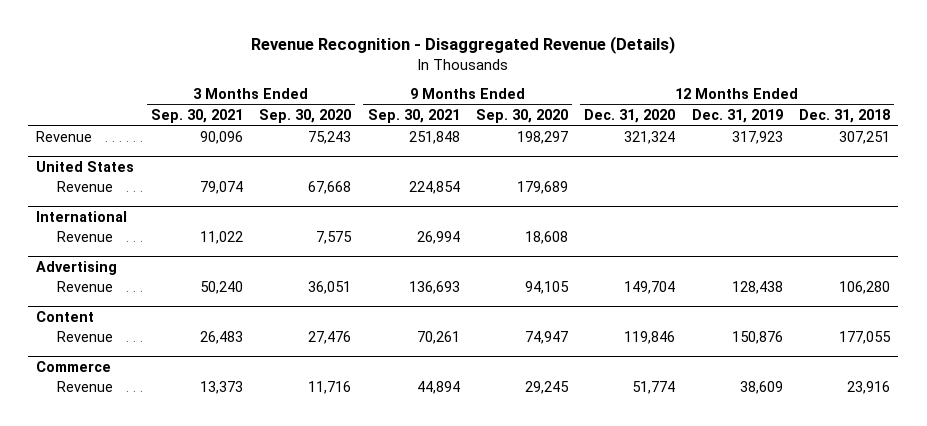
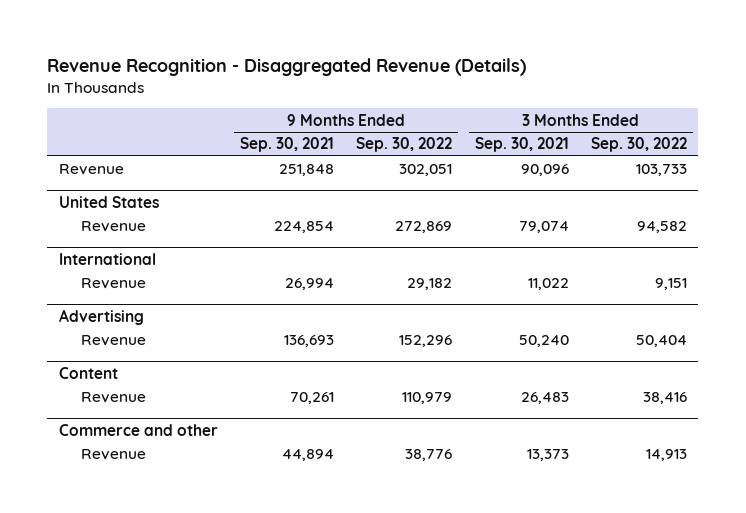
- | 3 Months Ended Sep. 30, 2021 | 3 Months Ended Sep. 30, 2020 | 9 Months Ended Sep. 30, 2021 | 9 Months Ended Sep. 30, 2020 | 12 Months Ended Dec. 31, 2020 | 12 Months Ended Dec. 31, 2019 | 12 Months Ended Dec. 31, 2018
+ | 9 Months Ended Sep. 30, 2021 | 9 Months Ended Sep. 30, 2022 | 3 Months Ended Sep. 30, 2021 | 3 Months Ended Sep. 30, 2022
- Commerce
+ Commerce and other

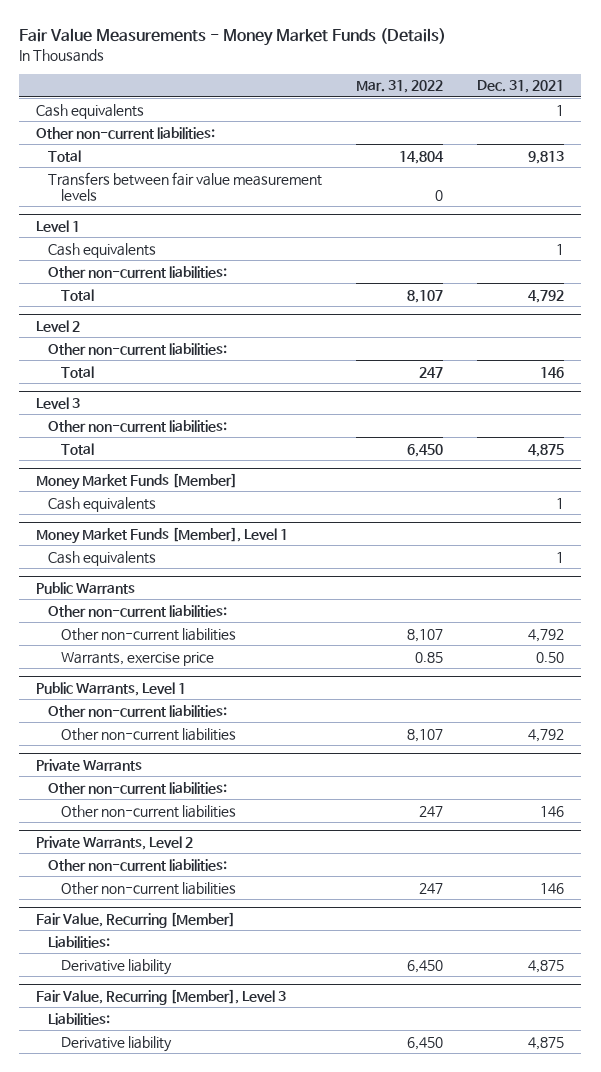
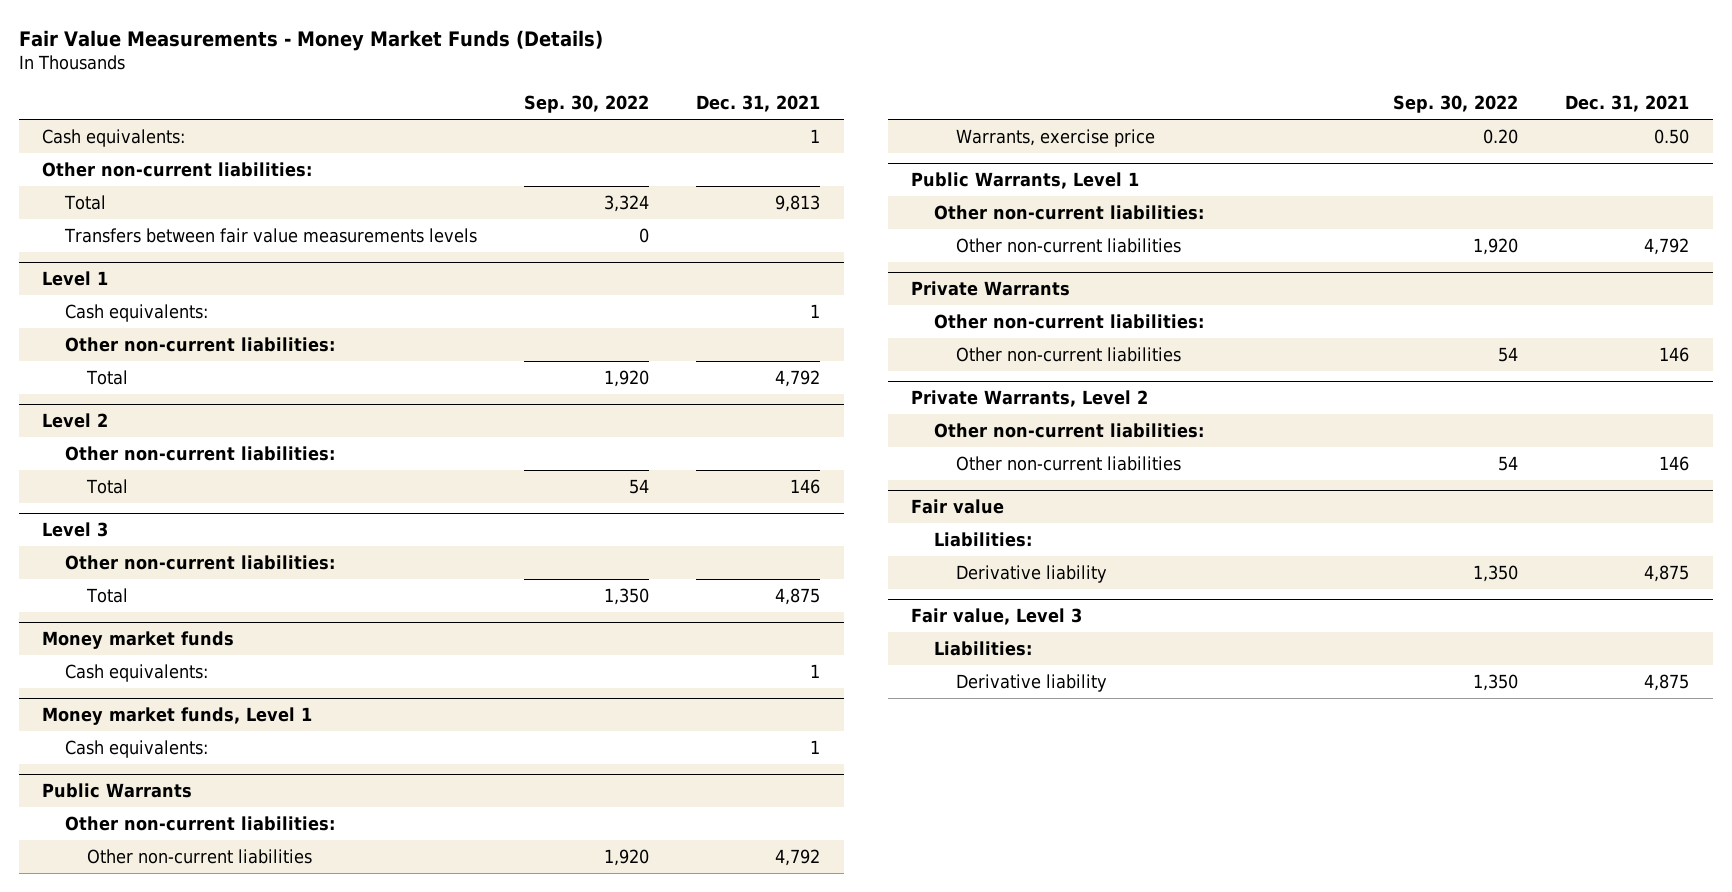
- | Mar. 31, 2022 | Dec. 31, 2021
+ | Sep. 30, 2022 | Dec. 31, 2021
- Cash equivalents | | 1
+ Cash equivalents: | | 1
- Transfers between fair value measurement levels | 0 |
+ Transfers between fair value measurements levels | 0 |
@ Level 1
- Cash equivalents | | 1
+ Cash equivalents: | | 1
- Money Market Funds [Member]
- Cash equivalents | | 1
- Money Market Funds [Member], Level 1
- Cash equivalents | | 1
+ Money market funds
+ Cash equivalents: | | 1
+ Money market funds, Level 1
+ Cash equivalents: | | 1
- Fair Value, Recurring [Member]
+ Fair value
- Fair Value, Recurring [Member], Level 3
+ Fair value, Level 3

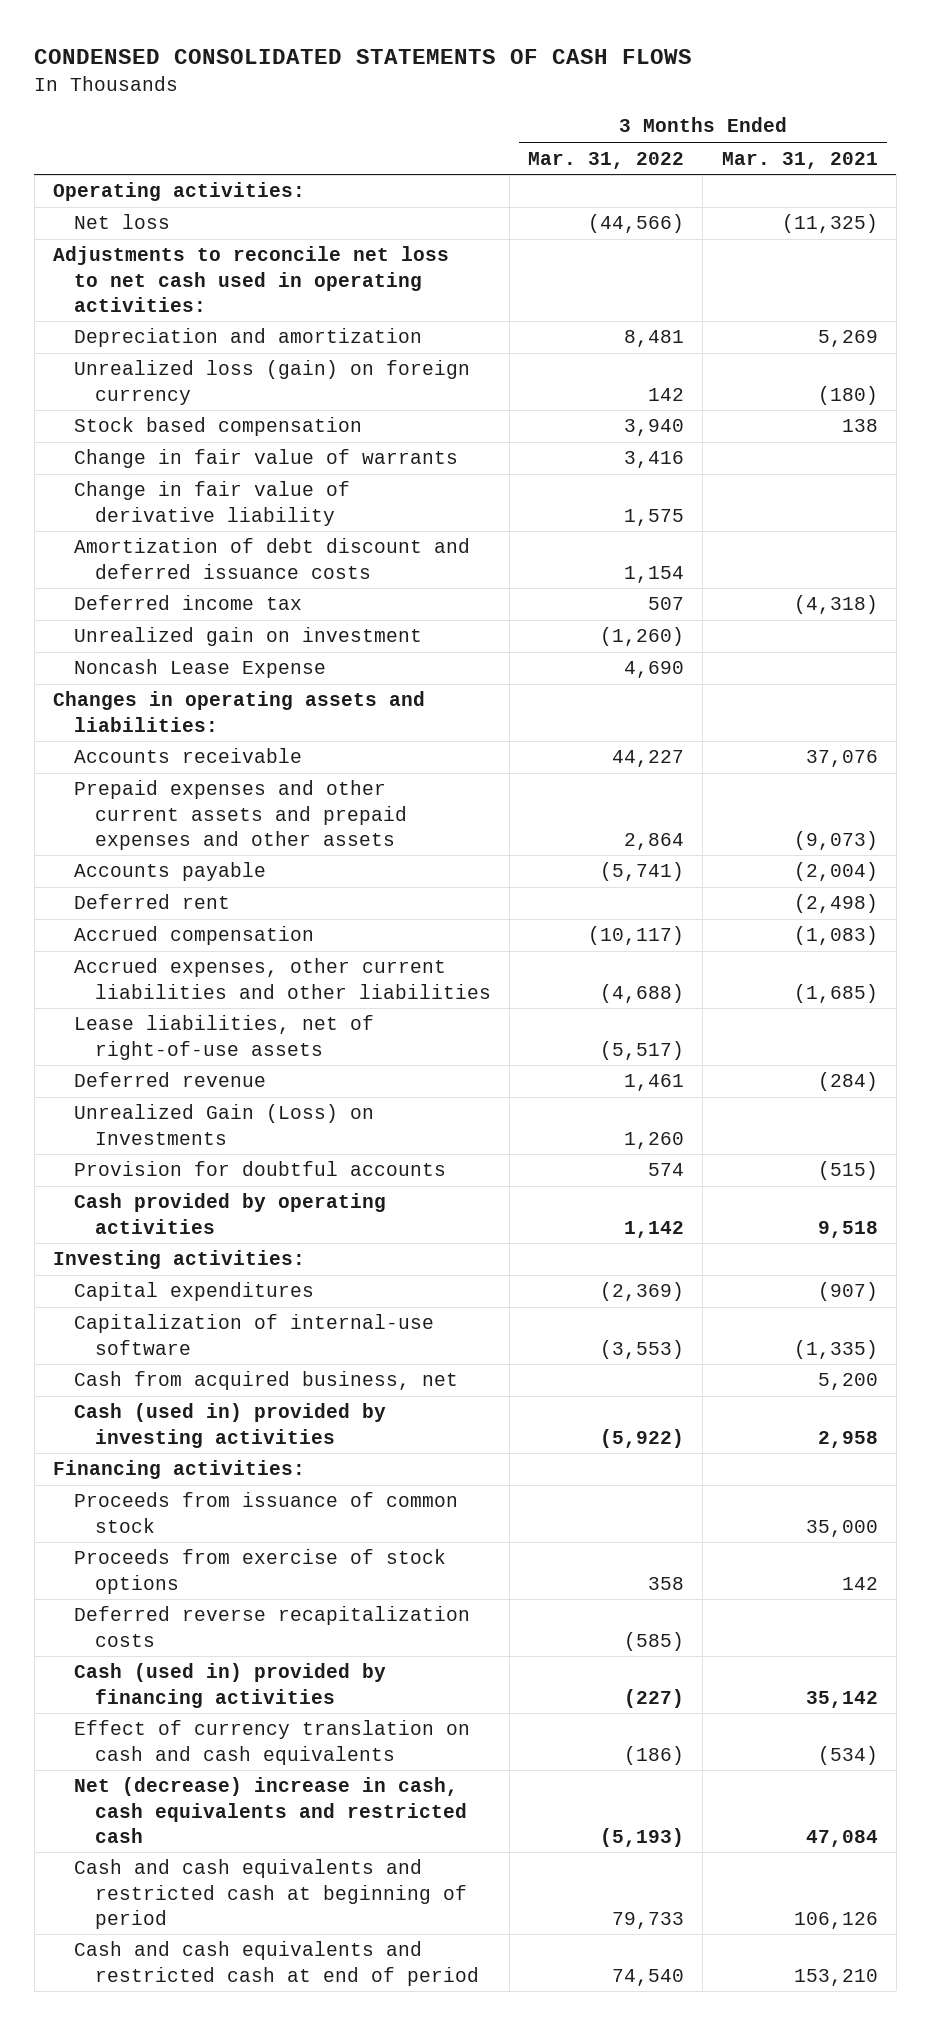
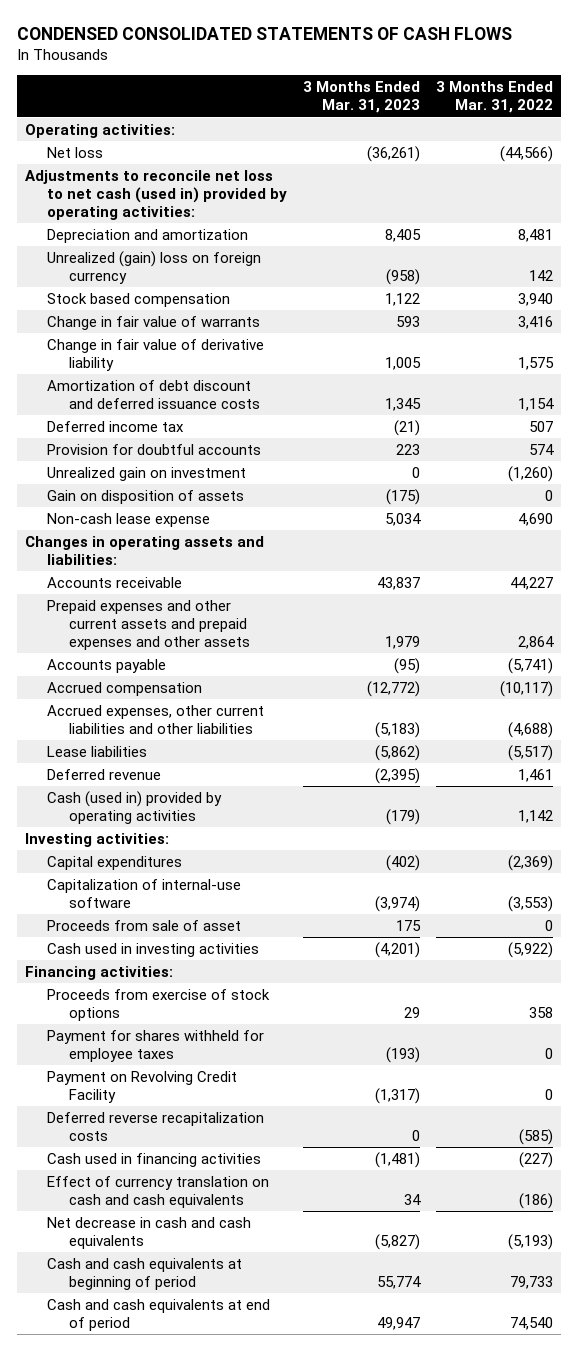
- | 3 Months Ended Mar. 31, 2022 | 3 Months Ended Mar. 31, 2021
+ | 3 Months Ended Mar. 31, 2023 | 3 Months Ended Mar. 31, 2022
- Adjustments to reconcile net loss to net cash used in operating activities:
+ Adjustments to reconcile net loss to net cash (used in) provided by operating activities:
- Unrealized loss (gain) on foreign currency | 142 | (180)
+ Unrealized (gain) loss on foreign currency | (958) | 142
moved up: Provision for doubtful accounts | 223 | 574
- Noncash Lease Expense | 4,690 |
+ Gain on disposition of assets | (175) | 0
+ Non-cash lease expense | 5,034 | 4,690
- Deferred rent | | (2,498)
- Lease liabilities, net of right-of-use assets | (5,517) |
+ Lease liabilities | (5,862) | (5,517)
- Unrealized Gain (Loss) on Investments | 1,260 |
- Cash provided by operating activities | 1,142 | 9,518
+ Cash (used in) provided by operating activities | (179) | 1,142
- Cash from acquired business, net | | 5,200
- Cash (used in) provided by investing activities | (5,922) | 2,958
+ Proceeds from sale of asset | 175 | 0
+ Cash used in investing activities | (4,201) | (5,922)
- Proceeds from issuance of common stock | | 35,000
+ Payment for shares withheld for employee taxes | (193) | 0
+ Payment on Revolving Credit Facility | (1,317) | 0
- Cash (used in) provided by financing activities | (227) | 35,142
+ Cash used in financing activities | (1,481) | (227)
- Net (decrease) increase in cash, cash equivalents and restricted cash | (5,193) | 47,084
- Cash and cash equivalents and restricted cash at beginning of period | 79,733 | 106,126
- Cash and cash equivalents and restricted cash at end of period | 74,540 | 153,210
+ Net decrease in cash and cash equivalents | (5,827) | (5,193)
+ Cash and cash equivalents at beginning of period | 55,774 | 79,733
+ Cash and cash equivalents at end of period | 49,947 | 74,540

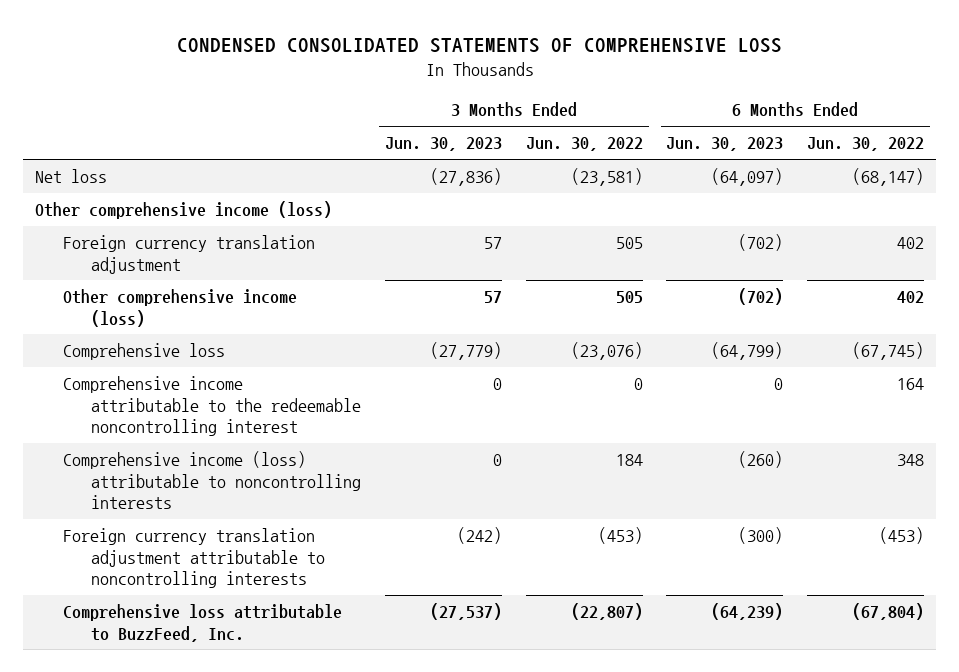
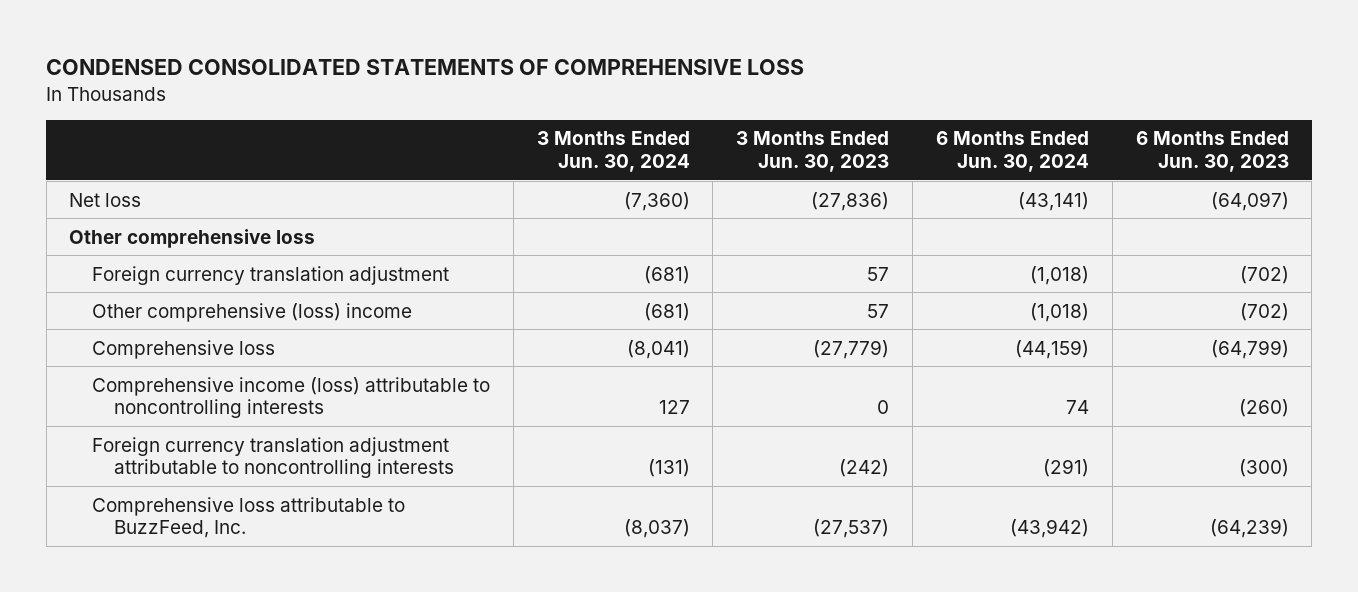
- | 3 Months Ended Jun. 30, 2023 | 3 Months Ended Jun. 30, 2022 | 6 Months Ended Jun. 30, 2023 | 6 Months Ended Jun. 30, 2022
+ | 3 Months Ended Jun. 30, 2024 | 3 Months Ended Jun. 30, 2023 | 6 Months Ended Jun. 30, 2024 | 6 Months Ended Jun. 30, 2023
- Other comprehensive income (loss)
+ Other comprehensive loss
- Other comprehensive income (loss) | 57 | 505 | (702) | 402
+ Other comprehensive (loss) income | (681) | 57 | (1,018) | (702)
- Comprehensive income attributable to the redeemable noncontrolling interest | 0 | 0 | 0 | 164

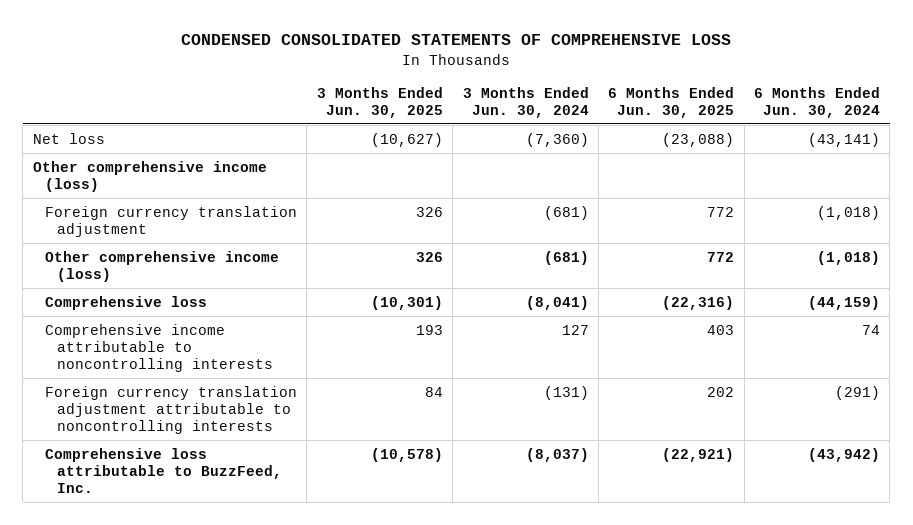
- | 3 Months Ended Jun. 30, 2024 | 3 Months Ended Jun. 30, 2023 | 6 Months Ended Jun. 30, 2024 | 6 Months Ended Jun. 30, 2023
+ | 3 Months Ended Jun. 30, 2025 | 3 Months Ended Jun. 30, 2024 | 6 Months Ended Jun. 30, 2025 | 6 Months Ended Jun. 30, 2024
- Other comprehensive loss
+ Other comprehensive income (loss)
- Other comprehensive (loss) income | (681) | 57 | (1,018) | (702)
+ Other comprehensive income (loss) | 326 | (681) | 772 | (1,018)
- Comprehensive income (loss) attributable to noncontrolling interests | 127 | 0 | 74 | (260)
+ Comprehensive income attributable to noncontrolling interests | 193 | 127 | 403 | 74

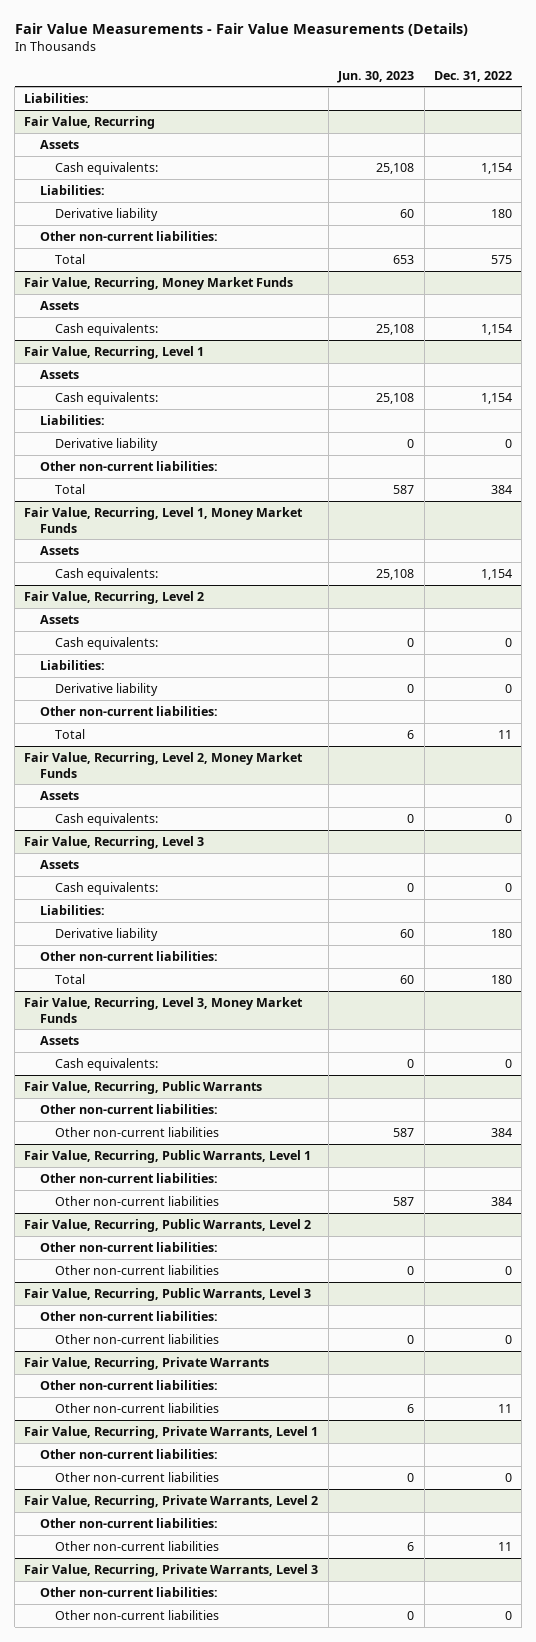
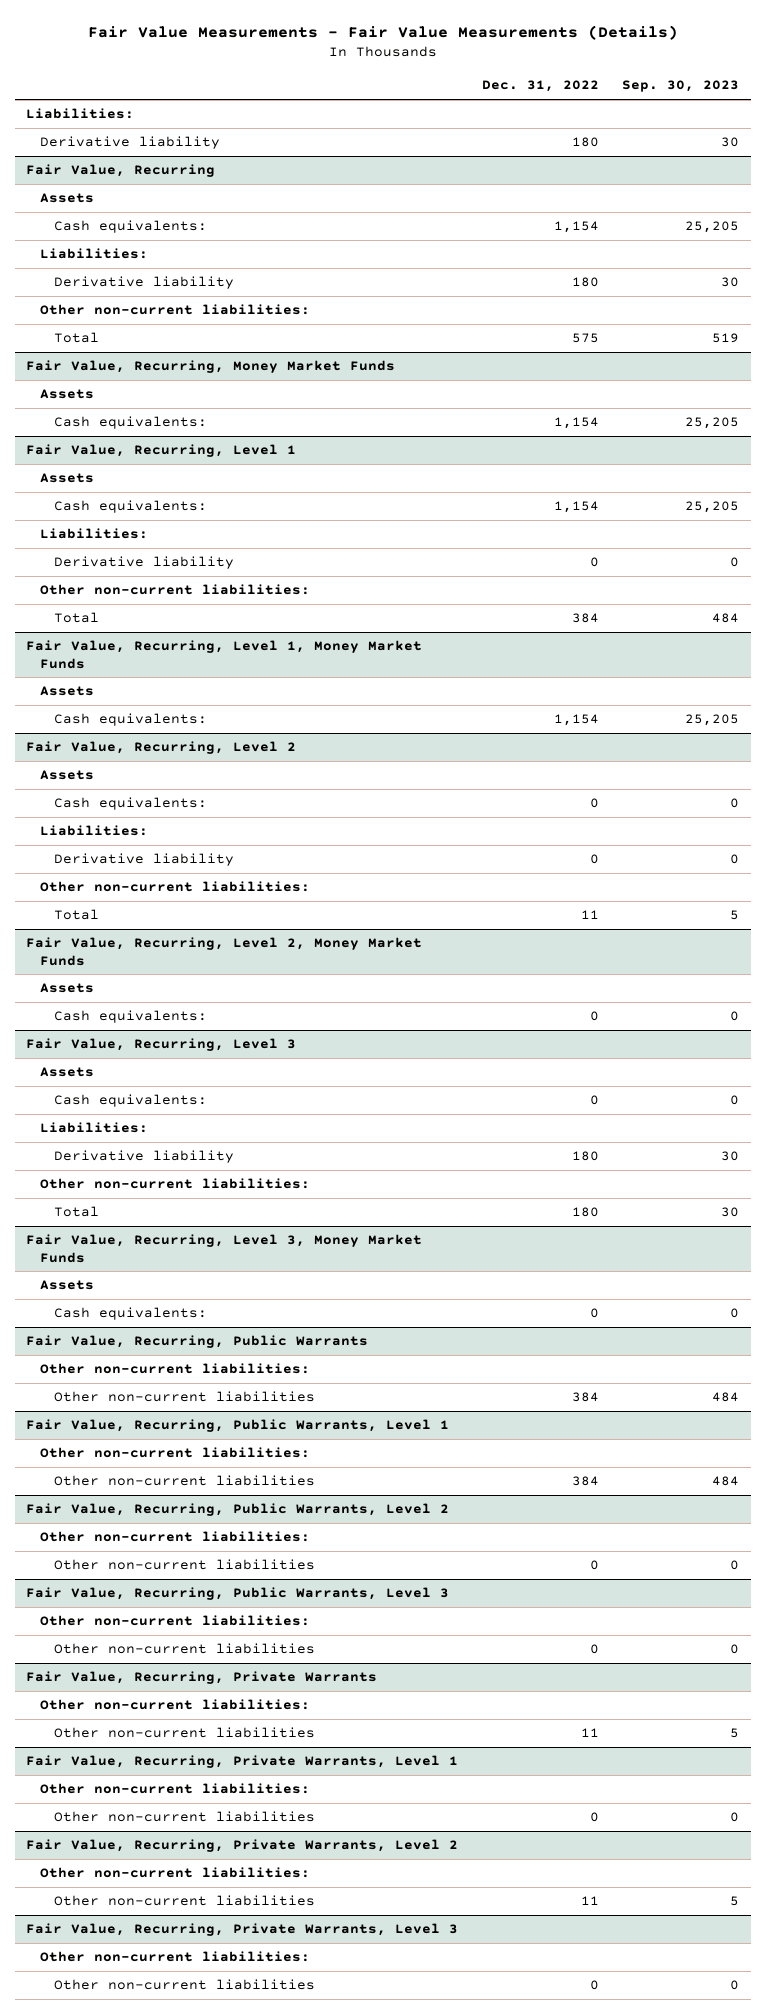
- | Jun. 30, 2023 | Dec. 31, 2022
+ | Dec. 31, 2022 | Sep. 30, 2023
+ Derivative liability | 180 | 30

